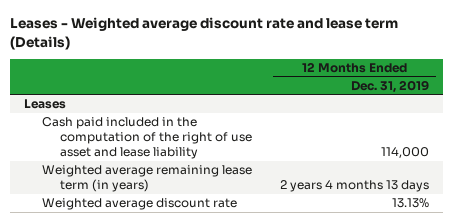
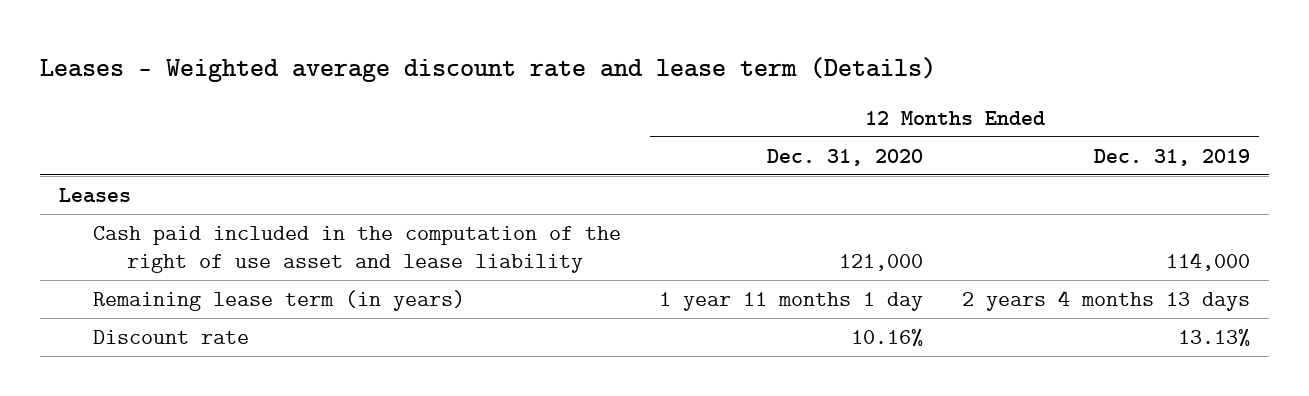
- | 12 Months Ended Dec. 31, 2019
+ | 12 Months Ended Dec. 31, 2020 | 12 Months Ended Dec. 31, 2019
- Weighted average remaining lease term (in years) | 2 years 4 months 13 days
- Weighted average discount rate | 13.13%
+ Remaining lease term (in years) | 1 year 11 months 1 day | 2 years 4 months 13 days
+ Discount rate | 10.16% | 13.13%

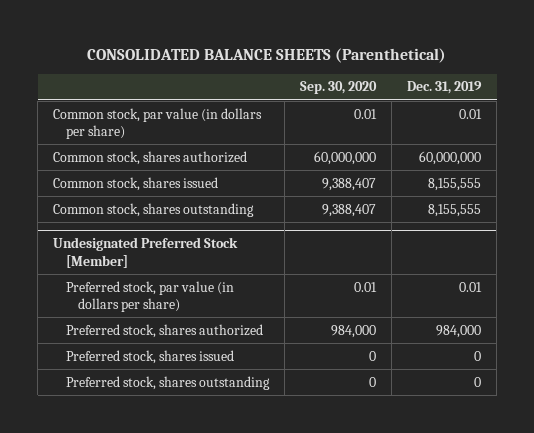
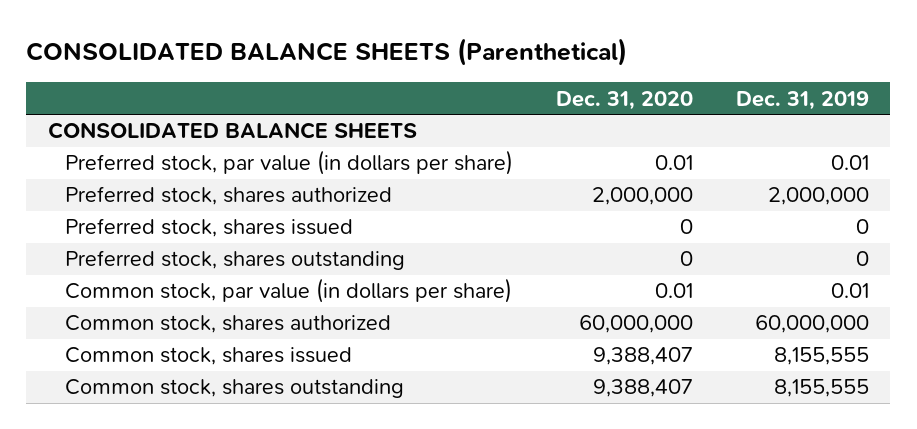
- | Sep. 30, 2020 | Dec. 31, 2019
+ | Dec. 31, 2020 | Dec. 31, 2019
+ CONSOLIDATED BALANCE SHEETS
+ Preferred stock, par value (in dollars per share) | 0.01 | 0.01
+ Preferred stock, shares authorized | 2,000,000 | 2,000,000
+ Preferred stock, shares issued | 0 | 0
+ Preferred stock, shares outstanding | 0 | 0
- Undesignated Preferred Stock [Member]
- Preferred stock, par value (in dollars per share) | 0.01 | 0.01
- Preferred stock, shares authorized | 984,000 | 984,000
- Preferred stock, shares issued | 0 | 0
- Preferred stock, shares outstanding | 0 | 0

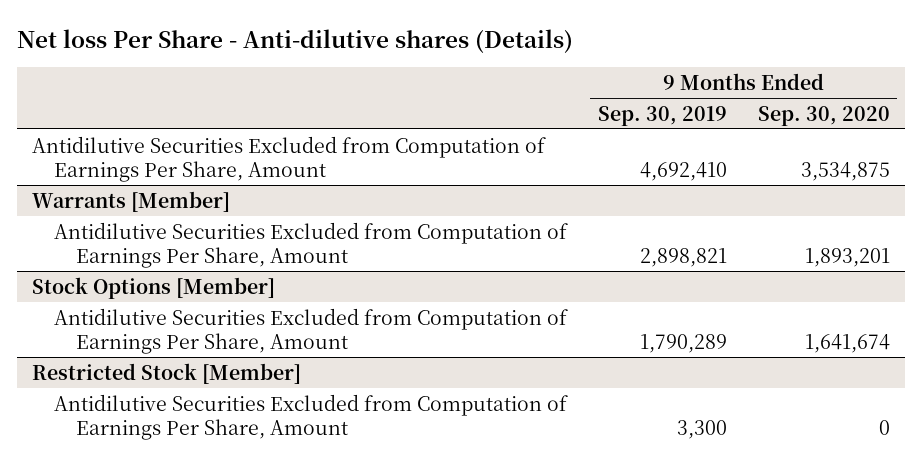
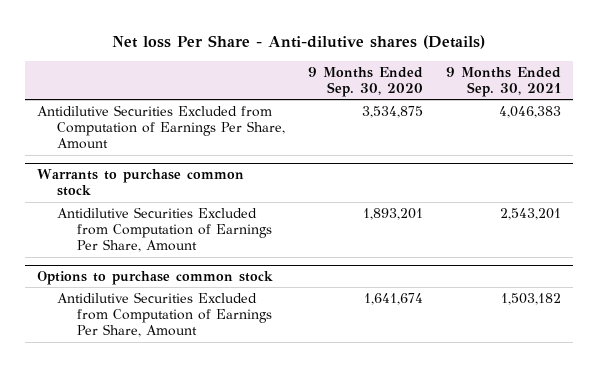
- | 9 Months Ended Sep. 30, 2019 | 9 Months Ended Sep. 30, 2020
+ | 9 Months Ended Sep. 30, 2020 | 9 Months Ended Sep. 30, 2021
- Warrants [Member]
+ Warrants to purchase common stock
- Stock Options [Member]
+ Options to purchase common stock
- Restricted Stock [Member]
- Antidilutive Securities Excluded from Computation of Earnings Per Share, Amount | 3,300 | 0

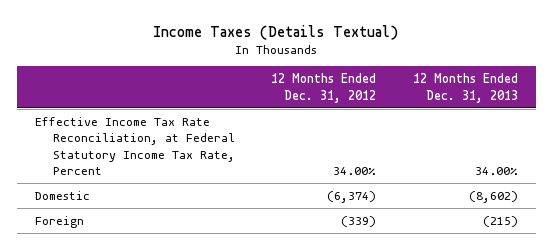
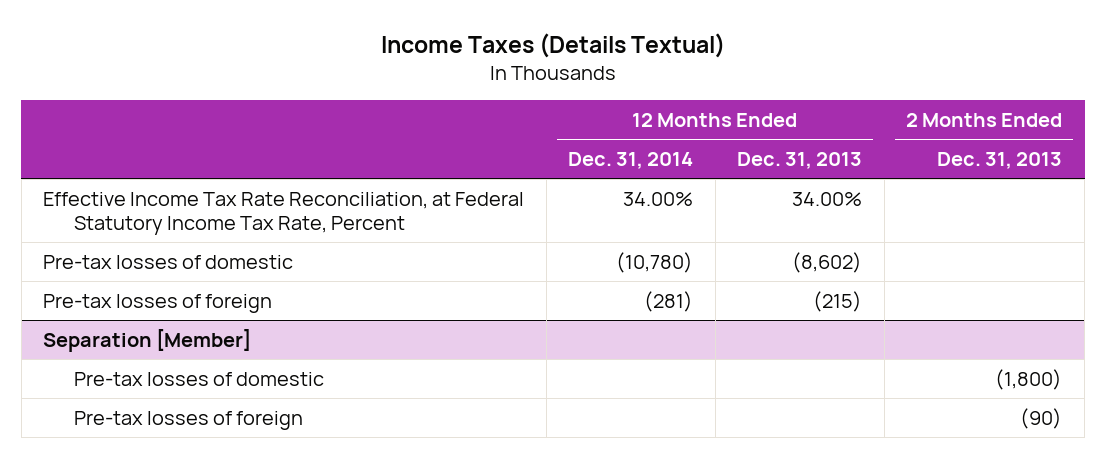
- | 12 Months Ended Dec. 31, 2012 | 12 Months Ended Dec. 31, 2013
+ | 12 Months Ended Dec. 31, 2014 | 12 Months Ended Dec. 31, 2013 | 2 Months Ended Dec. 31, 2013
- Domestic | (6,374) | (8,602)
- Foreign | (339) | (215)
+ Pre-tax losses of domestic | (10,780) | (8,602) |
+ Pre-tax losses of foreign | (281) | (215) |
+ Separation [Member]
+ Pre-tax losses of domestic | | | (1,800)
+ Pre-tax losses of foreign | | | (90)

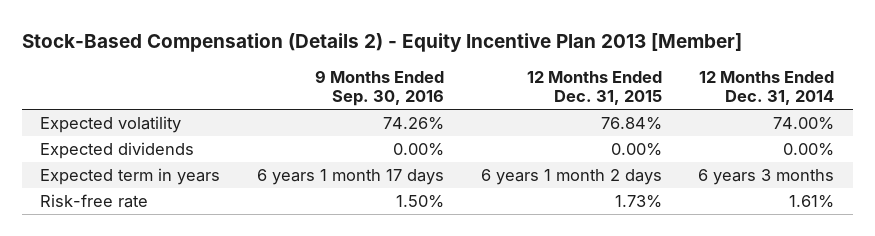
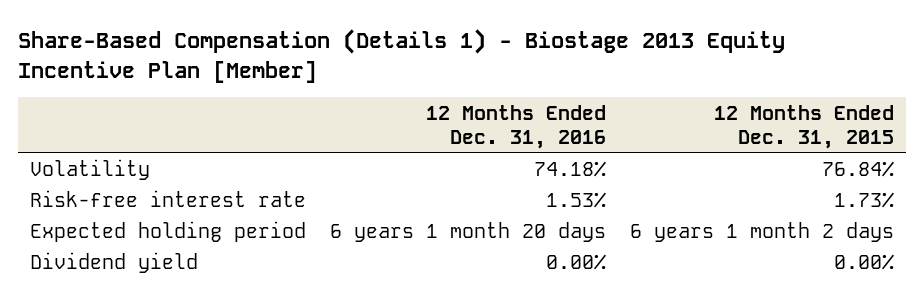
- Stock-Based Compensation (Details 2) - Equity Incentive Plan 2013 [Member]
+ Share-Based Compensation (Details 1) - Biostage 2013 Equity Incentive Plan [Member]
- | 9 Months Ended Sep. 30, 2016 | 12 Months Ended Dec. 31, 2015 | 12 Months Ended Dec. 31, 2014
+ | 12 Months Ended Dec. 31, 2016 | 12 Months Ended Dec. 31, 2015
- Expected volatility | 74.26% | 76.84% | 74.00%
- Expected dividends | 0.00% | 0.00% | 0.00%
- Expected term in years | 6 years 1 month 17 days | 6 years 1 month 2 days | 6 years 3 months
- Risk-free rate | 1.50% | 1.73% | 1.61%
+ Volatility | 74.18% | 76.84%
+ Risk-free interest rate | 1.53% | 1.73%
+ Expected holding period | 6 years 1 month 20 days | 6 years 1 month 2 days
+ Dividend yield | 0.00% | 0.00%

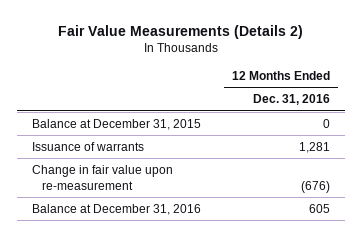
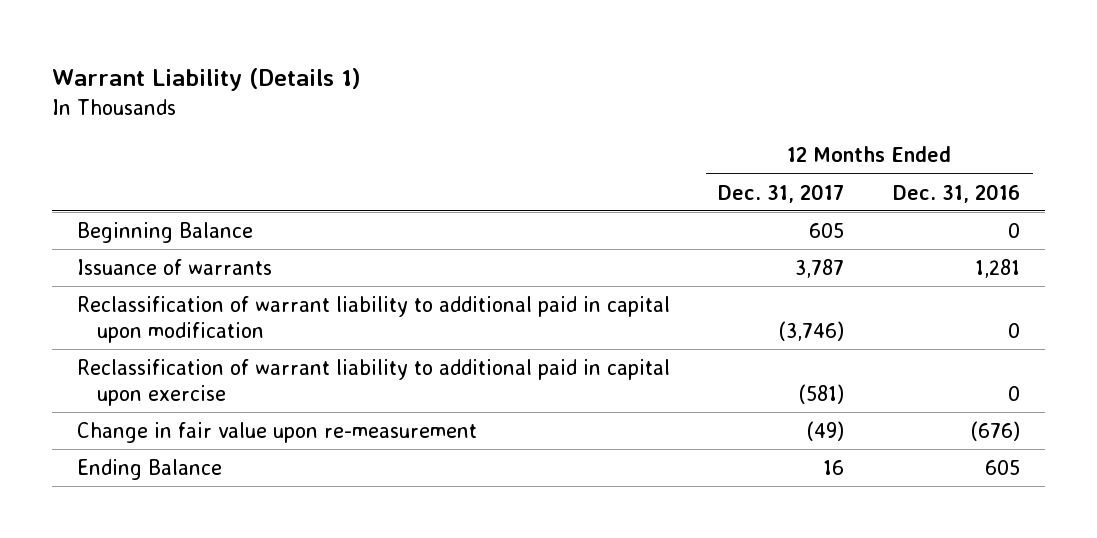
- Fair Value Measurements (Details 2)
+ Warrant Liability (Details 1)
- | 12 Months Ended Dec. 31, 2016
+ | 12 Months Ended Dec. 31, 2017 | 12 Months Ended Dec. 31, 2016
- Balance at December 31, 2015 | 0
+ Beginning Balance | 605 | 0
+ Reclassification of warrant liability to additional paid in capital upon modification | (3,746) | 0
+ Reclassification of warrant liability to additional paid in capital upon exercise | (581) | 0
- Balance at December 31, 2016 | 605
+ Ending Balance | 16 | 605

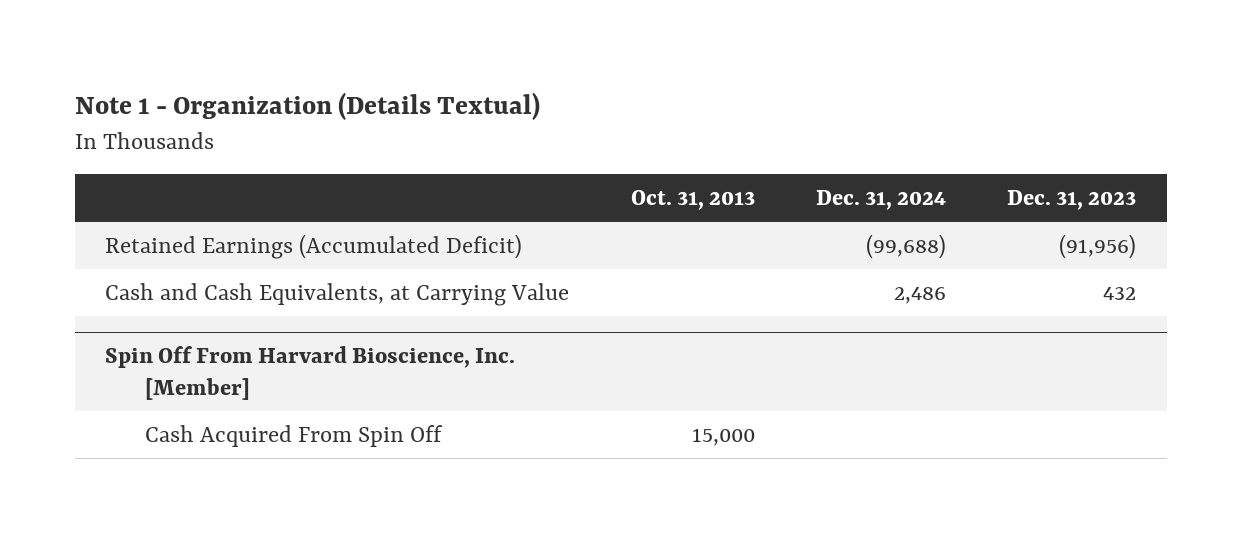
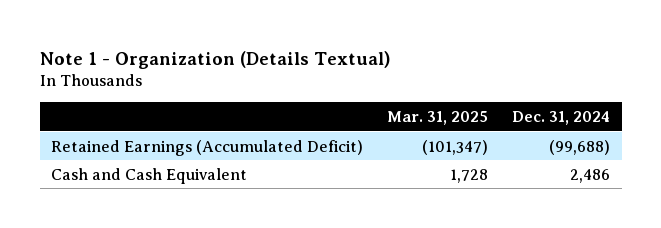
- | Oct. 31, 2013 | Dec. 31, 2024 | Dec. 31, 2023
+ | Mar. 31, 2025 | Dec. 31, 2024
- Cash and Cash Equivalents, at Carrying Value | | 2,486 | 432
- Spin Off From Harvard Bioscience, Inc. [Member]
- Cash Acquired From Spin Off | 15,000 | |
+ Cash and Cash Equivalent | 1,728 | 2,486

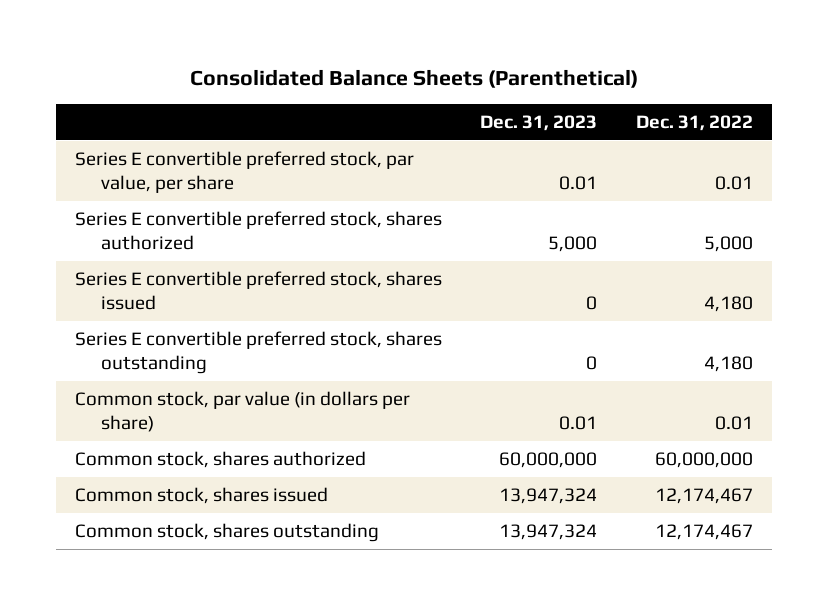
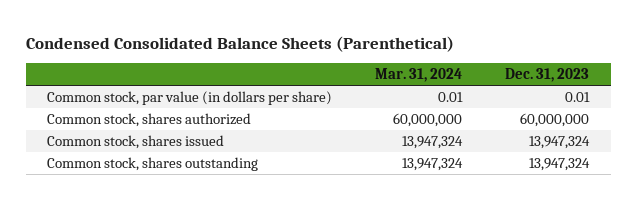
- Consolidated Balance Sheets (Parenthetical)
+ Condensed Consolidated Balance Sheets (Parenthetical)
- | Dec. 31, 2023 | Dec. 31, 2022
+ | Mar. 31, 2024 | Dec. 31, 2023
- Series E convertible preferred stock, par value, per share | 0.01 | 0.01
- Series E convertible preferred stock, shares authorized | 5,000 | 5,000
- Series E convertible preferred stock, shares issued | 0 | 4,180
- Series E convertible preferred stock, shares outstanding | 0 | 4,180

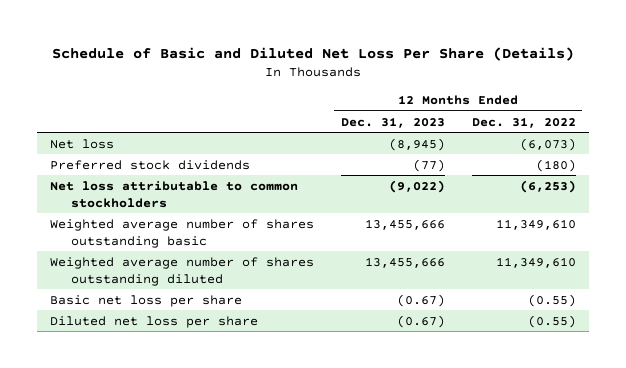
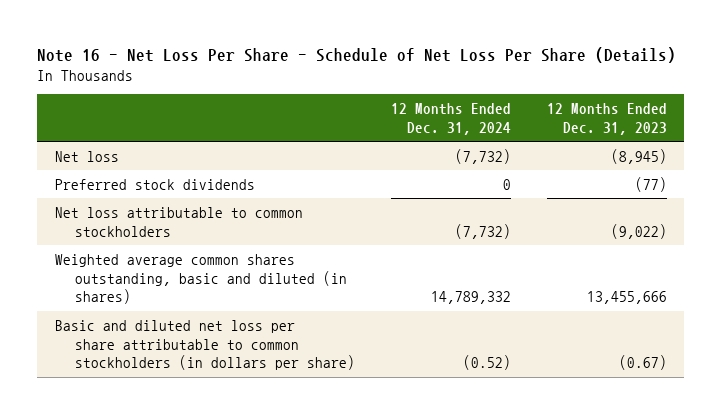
- Schedule of Basic and Diluted Net Loss Per Share (Details)
+ Note 16 - Net Loss Per Share - Schedule of Net Loss Per Share (Details)
- | 12 Months Ended Dec. 31, 2023 | 12 Months Ended Dec. 31, 2022
+ | 12 Months Ended Dec. 31, 2024 | 12 Months Ended Dec. 31, 2023
- Weighted average number of shares outstanding basic | 13,455,666 | 11,349,610
- Weighted average number of shares outstanding diluted | 13,455,666 | 11,349,610
- Basic net loss per share | (0.67) | (0.55)
- Diluted net loss per share | (0.67) | (0.55)
+ Weighted average common shares outstanding, basic and diluted (in shares) | 14,789,332 | 13,455,666
+ Basic and diluted net loss per share attributable to common stockholders (in dollars per share) | (0.52) | (0.67)

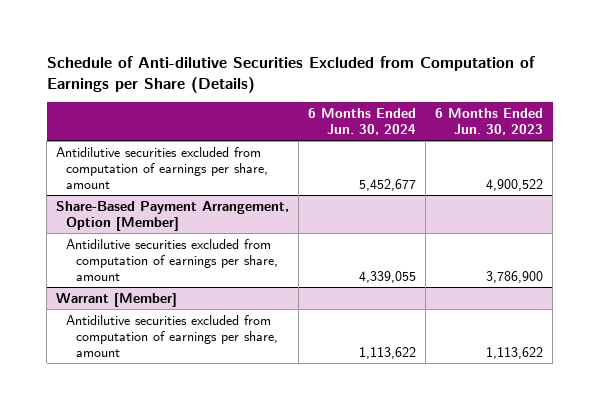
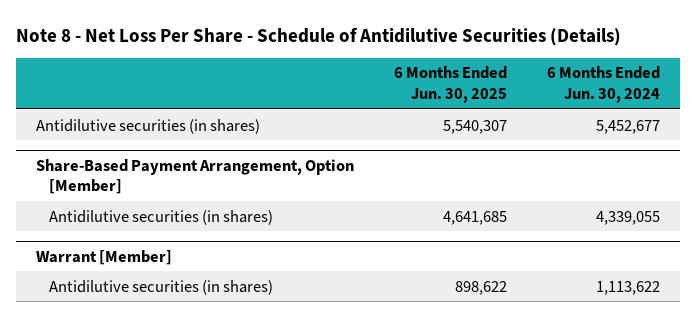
- Schedule of Anti-dilutive Securities Excluded from Computation of Earnings per Share (Details)
+ Note 8 - Net Loss Per Share - Schedule of Antidilutive Securities (Details)
- | 6 Months Ended Jun. 30, 2024 | 6 Months Ended Jun. 30, 2023
+ | 6 Months Ended Jun. 30, 2025 | 6 Months Ended Jun. 30, 2024
- Antidilutive securities excluded from computation of earnings per share, amount | 5,452,677 | 4,900,522
+ Antidilutive securities (in shares) | 5,540,307 | 5,452,677
@ Share-Based Payment Arrangement, Option [Member]
- Antidilutive securities excluded from computation of earnings per share, amount | 4,339,055 | 3,786,900
+ Antidilutive securities (in shares) | 4,641,685 | 4,339,055
@ Warrant [Member]
- Antidilutive securities excluded from computation of earnings per share, amount | 1,113,622 | 1,113,622
+ Antidilutive securities (in shares) | 898,622 | 1,113,622

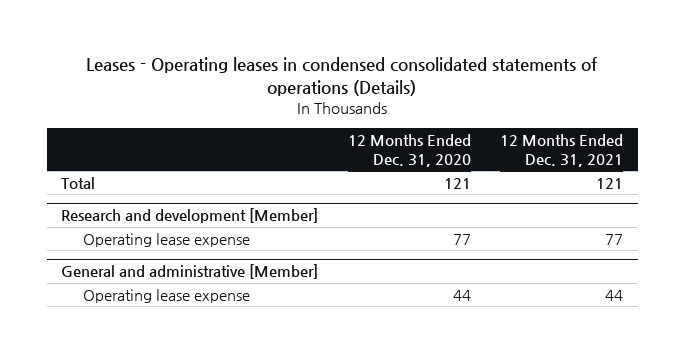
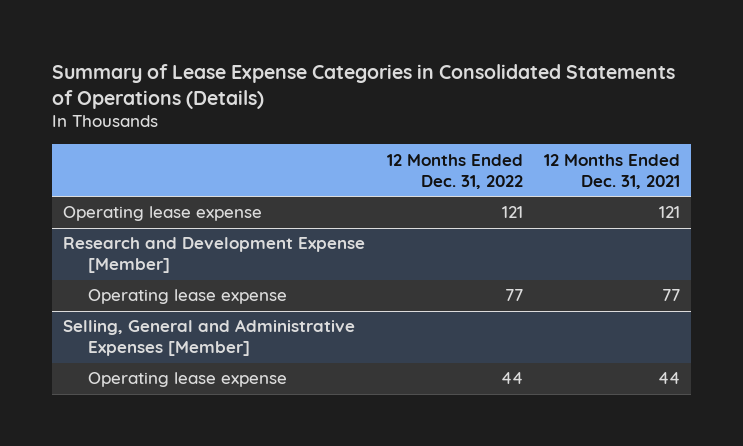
- Leases - Operating leases in condensed consolidated statements of operations (Details)
+ Summary of Lease Expense Categories in Consolidated Statements of Operations (Details)
- | 12 Months Ended Dec. 31, 2020 | 12 Months Ended Dec. 31, 2021
+ | 12 Months Ended Dec. 31, 2022 | 12 Months Ended Dec. 31, 2021
- Total | 121 | 121
- Research and development [Member]
+ Operating lease expense | 121 | 121
+ Research and Development Expense [Member]
- General and administrative [Member]
+ Selling, General and Administrative Expenses [Member]

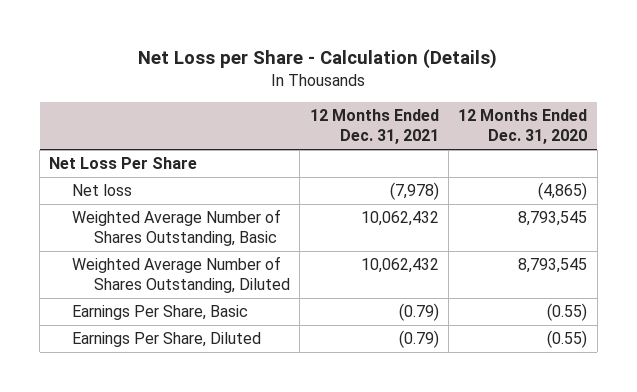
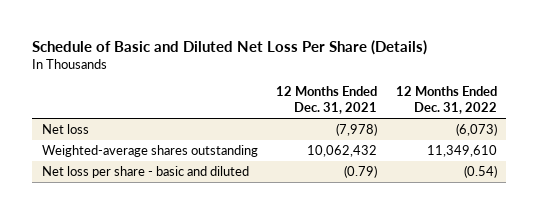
- Net Loss per Share - Calculation (Details)
+ Schedule of Basic and Diluted Net Loss Per Share (Details)
- | 12 Months Ended Dec. 31, 2021 | 12 Months Ended Dec. 31, 2020
+ | 12 Months Ended Dec. 31, 2021 | 12 Months Ended Dec. 31, 2022
- Net Loss Per Share
- Weighted Average Number of Shares Outstanding, Basic | 10,062,432 | 8,793,545
- Weighted Average Number of Shares Outstanding, Diluted | 10,062,432 | 8,793,545
- Earnings Per Share, Basic | (0.79) | (0.55)
- Earnings Per Share, Diluted | (0.79) | (0.55)
+ Weighted-average shares outstanding | 10,062,432 | 11,349,610
+ Net loss per share - basic and diluted | (0.79) | (0.54)

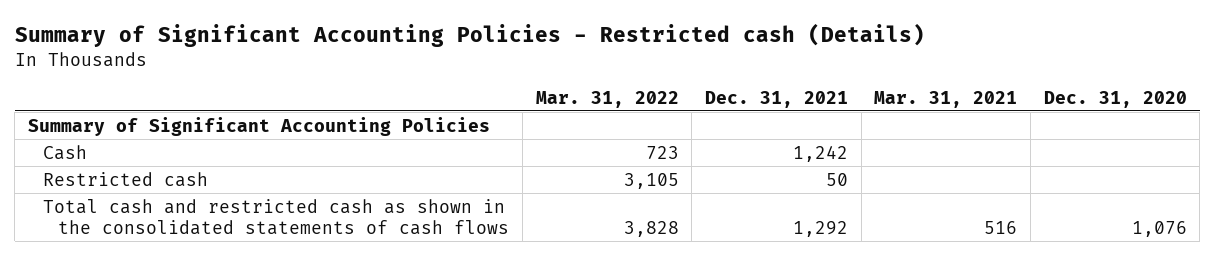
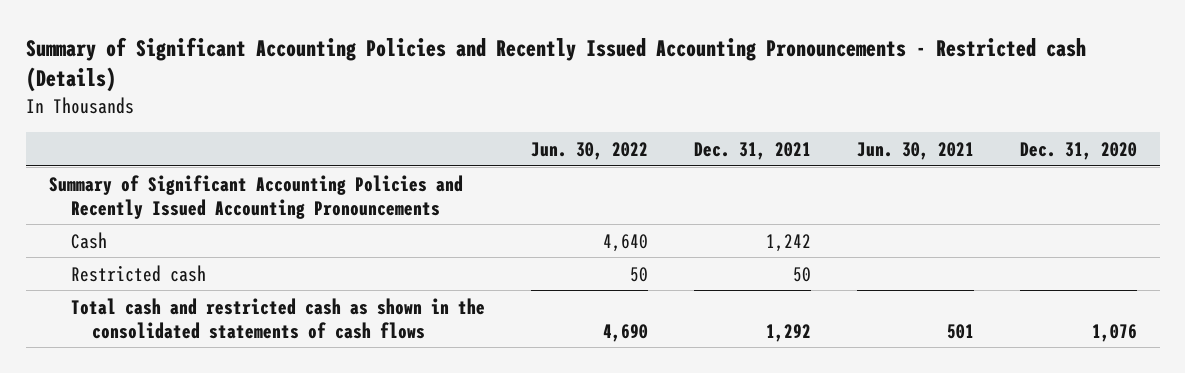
- Summary of Significant Accounting Policies - Restricted cash (Details)
+ Summary of Significant Accounting Policies and Recently Issued Accounting Pronouncements - Restricted cash (Details)
- | Mar. 31, 2022 | Dec. 31, 2021 | Mar. 31, 2021 | Dec. 31, 2020
+ | Jun. 30, 2022 | Dec. 31, 2021 | Jun. 30, 2021 | Dec. 31, 2020
- Summary of Significant Accounting Policies
+ Summary of Significant Accounting Policies and Recently Issued Accounting Pronouncements

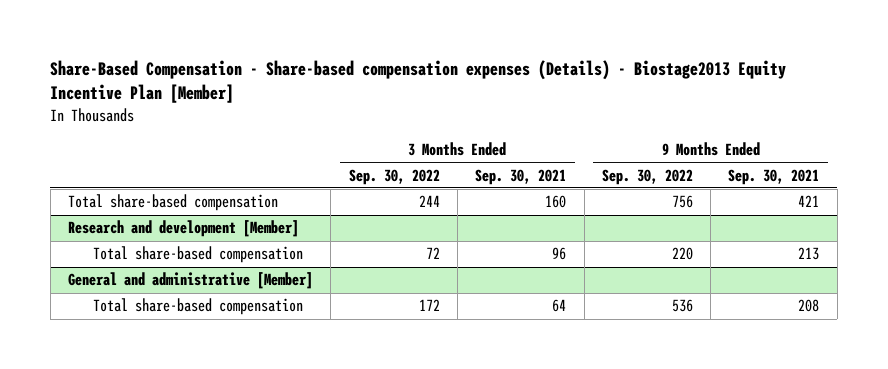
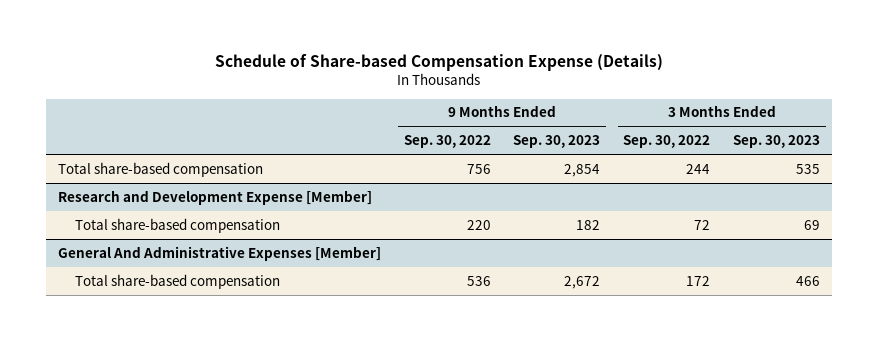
- Share-Based Compensation - Share-based compensation expenses (Details) - Biostage2013 Equity Incentive Plan [Member]
+ Schedule of Share-based Compensation Expense (Details)
- | 3 Months Ended Sep. 30, 2022 | 3 Months Ended Sep. 30, 2021 | 9 Months Ended Sep. 30, 2022 | 9 Months Ended Sep. 30, 2021
+ | 9 Months Ended Sep. 30, 2022 | 9 Months Ended Sep. 30, 2023 | 3 Months Ended Sep. 30, 2022 | 3 Months Ended Sep. 30, 2023
- Research and development [Member]
+ Research and Development Expense [Member]
- General and administrative [Member]
+ General And Administrative Expenses [Member]

